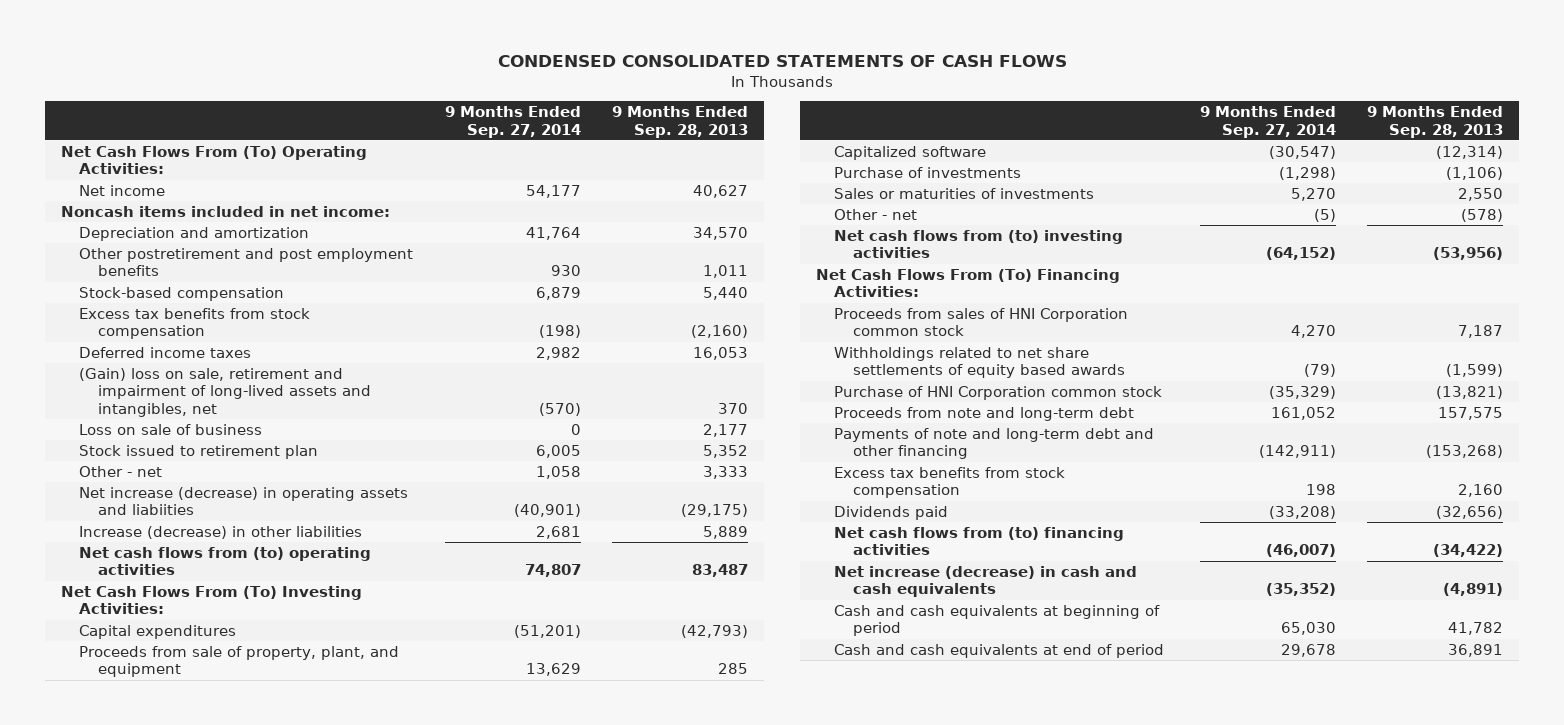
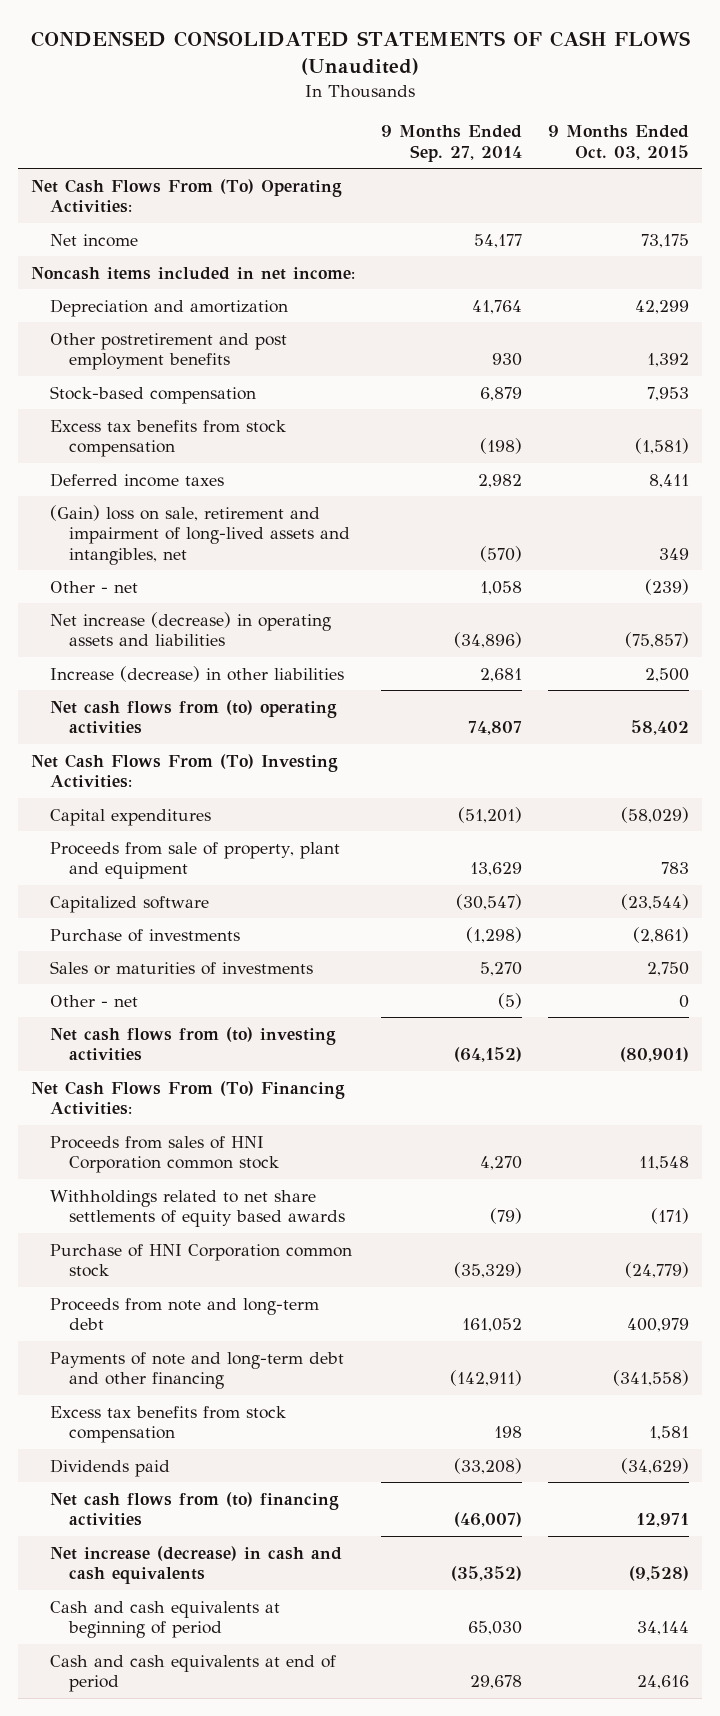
- CONDENSED CONSOLIDATED STATEMENTS OF CASH FLOWS
+ CONDENSED CONSOLIDATED STATEMENTS OF CASH FLOWS (Unaudited)
- | 9 Months Ended Sep. 27, 2014 | 9 Months Ended Sep. 28, 2013
+ | 9 Months Ended Sep. 27, 2014 | 9 Months Ended Oct. 03, 2015
- Loss on sale of business | 0 | 2,177
- Stock issued to retirement plan | 6,005 | 5,352
- Net increase (decrease) in operating assets and liabiities | (40,901) | (29,175)
+ Net increase (decrease) in operating assets and liabilities | (34,896) | (75,857)
- Proceeds from sale of property, plant, and equipment | 13,629 | 285
+ Proceeds from sale of property, plant and equipment | 13,629 | 783

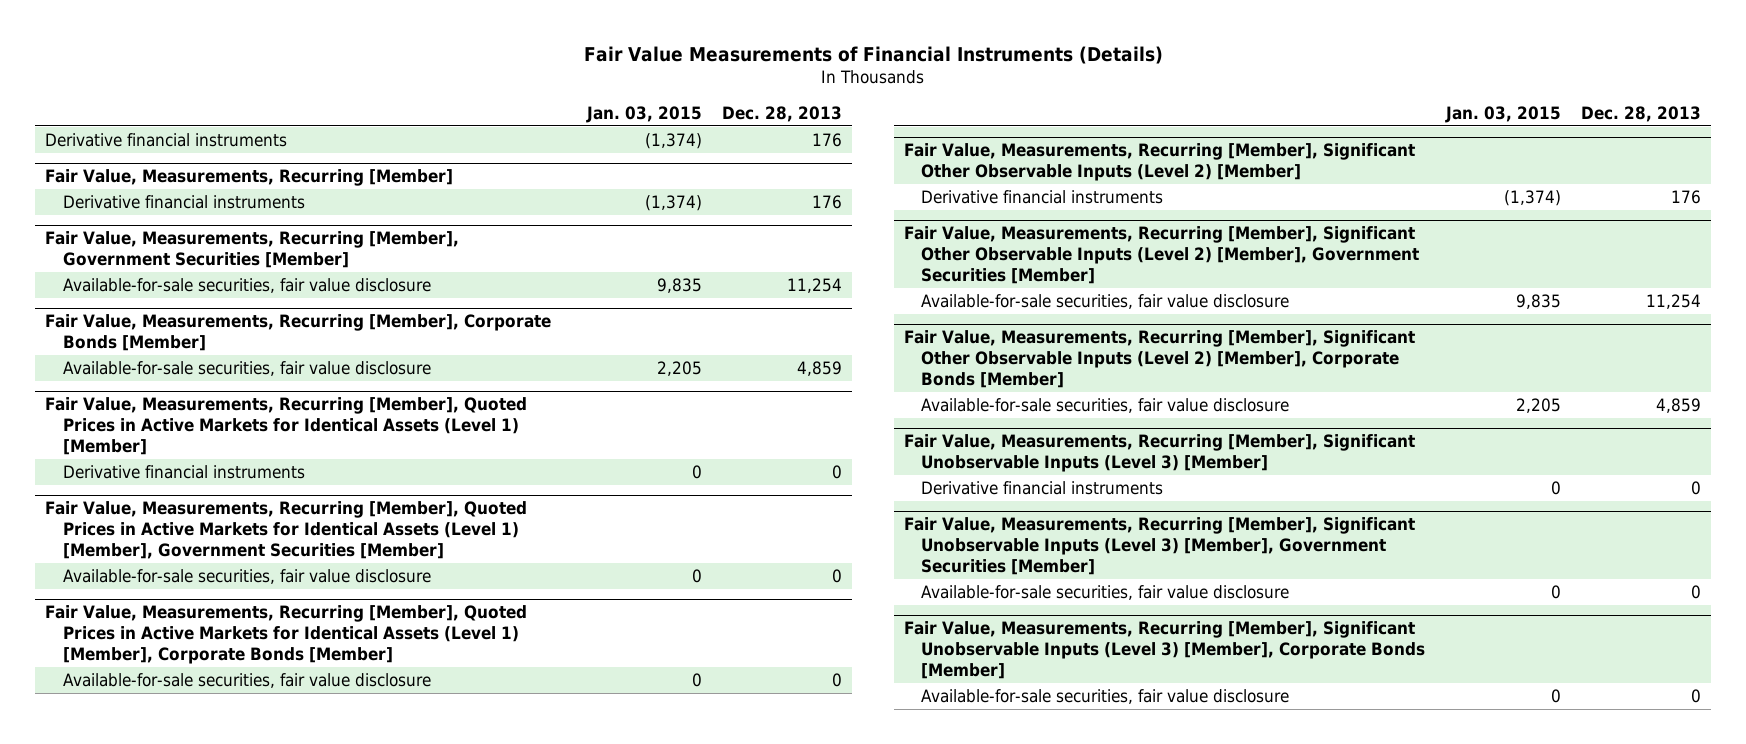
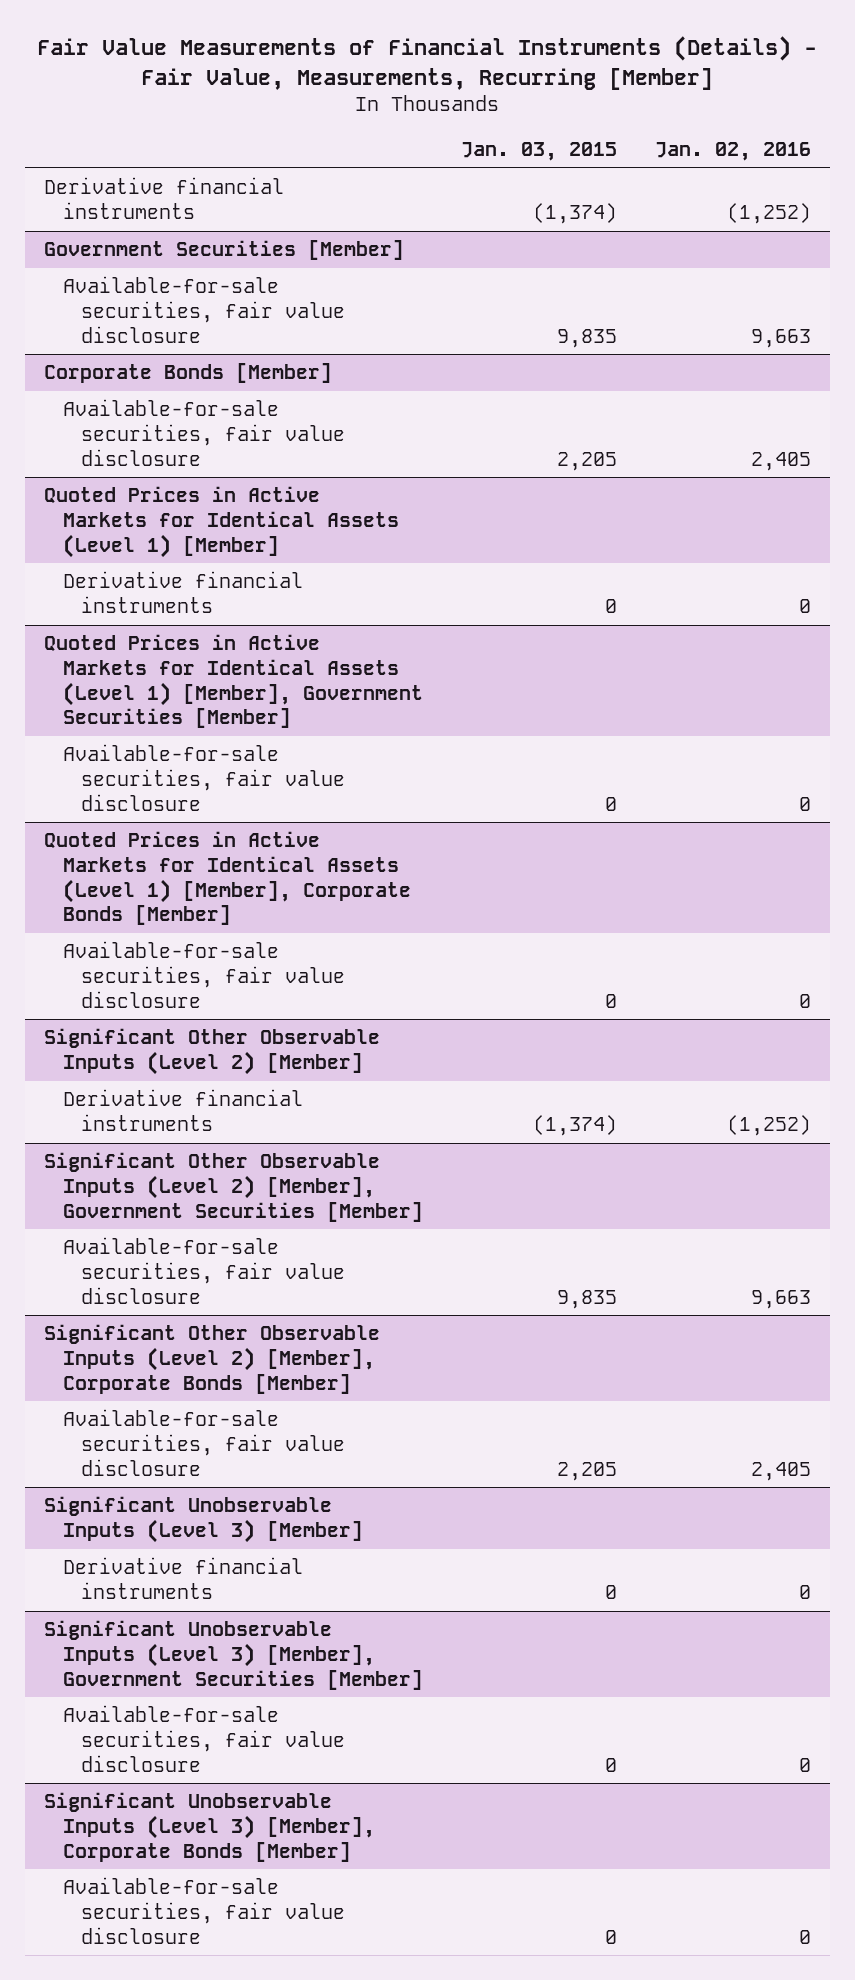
- Fair Value Measurements of Financial Instruments (Details)
+ Fair Value Measurements of Financial Instruments (Details) - Fair Value, Measurements, Recurring [Member]
- | Jan. 03, 2015 | Dec. 28, 2013
+ | Jan. 03, 2015 | Jan. 02, 2016
- Fair Value, Measurements, Recurring [Member]
- Derivative financial instruments | (1,374) | 176
- Fair Value, Measurements, Recurring [Member], Government Securities [Member]
+ Government Securities [Member]
- Fair Value, Measurements, Recurring [Member], Corporate Bonds [Member]
+ Corporate Bonds [Member]
- Fair Value, Measurements, Recurring [Member], Quoted Prices in Active Markets for Identical Assets (Level 1) [Member]
+ Quoted Prices in Active Markets for Identical Assets (Level 1) [Member]
- Fair Value, Measurements, Recurring [Member], Quoted Prices in Active Markets for Identical Assets (Level 1) [Member], Government Securities [Member]
+ Quoted Prices in Active Markets for Identical Assets (Level 1) [Member], Government Securities [Member]
- Fair Value, Measurements, Recurring [Member], Quoted Prices in Active Markets for Identical Assets (Level 1) [Member], Corporate Bonds [Member]
+ Quoted Prices in Active Markets for Identical Assets (Level 1) [Member], Corporate Bonds [Member]
- Fair Value, Measurements, Recurring [Member], Significant Other Observable Inputs (Level 2) [Member]
+ Significant Other Observable Inputs (Level 2) [Member]
- Fair Value, Measurements, Recurring [Member], Significant Other Observable Inputs (Level 2) [Member], Government Securities [Member]
+ Significant Other Observable Inputs (Level 2) [Member], Government Securities [Member]
- Fair Value, Measurements, Recurring [Member], Significant Other Observable Inputs (Level 2) [Member], Corporate Bonds [Member]
+ Significant Other Observable Inputs (Level 2) [Member], Corporate Bonds [Member]
- Fair Value, Measurements, Recurring [Member], Significant Unobservable Inputs (Level 3) [Member]
+ Significant Unobservable Inputs (Level 3) [Member]
- Fair Value, Measurements, Recurring [Member], Significant Unobservable Inputs (Level 3) [Member], Government Securities [Member]
+ Significant Unobservable Inputs (Level 3) [Member], Government Securities [Member]
- Fair Value, Measurements, Recurring [Member], Significant Unobservable Inputs (Level 3) [Member], Corporate Bonds [Member]
+ Significant Unobservable Inputs (Level 3) [Member], Corporate Bonds [Member]

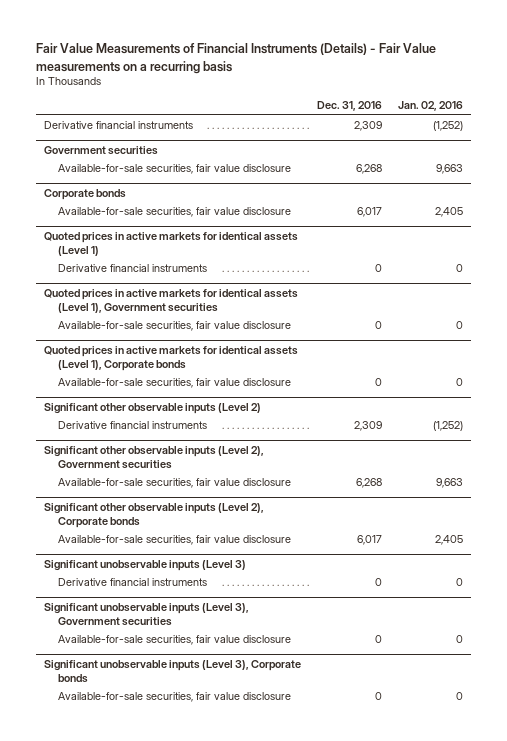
- Fair Value Measurements of Financial Instruments (Details) - Fair Value, Measurements, Recurring [Member]
+ Fair Value Measurements of Financial Instruments (Details) - Fair Value measurements on a recurring basis
- | Jan. 03, 2015 | Jan. 02, 2016
+ | Dec. 31, 2016 | Jan. 02, 2016
- Government Securities [Member]
+ Government securities
- Corporate Bonds [Member]
+ Corporate bonds
- Quoted Prices in Active Markets for Identical Assets (Level 1) [Member]
+ Quoted prices in active markets for identical assets (Level 1)
- Quoted Prices in Active Markets for Identical Assets (Level 1) [Member], Government Securities [Member]
+ Quoted prices in active markets for identical assets (Level 1), Government securities
- Quoted Prices in Active Markets for Identical Assets (Level 1) [Member], Corporate Bonds [Member]
+ Quoted prices in active markets for identical assets (Level 1), Corporate bonds
- Significant Other Observable Inputs (Level 2) [Member]
+ Significant other observable inputs (Level 2)
- Significant Other Observable Inputs (Level 2) [Member], Government Securities [Member]
+ Significant other observable inputs (Level 2), Government securities
- Significant Other Observable Inputs (Level 2) [Member], Corporate Bonds [Member]
+ Significant other observable inputs (Level 2), Corporate bonds
- Significant Unobservable Inputs (Level 3) [Member]
+ Significant unobservable inputs (Level 3)
- Significant Unobservable Inputs (Level 3) [Member], Government Securities [Member]
+ Significant unobservable inputs (Level 3), Government securities
- Significant Unobservable Inputs (Level 3) [Member], Corporate Bonds [Member]
+ Significant unobservable inputs (Level 3), Corporate bonds

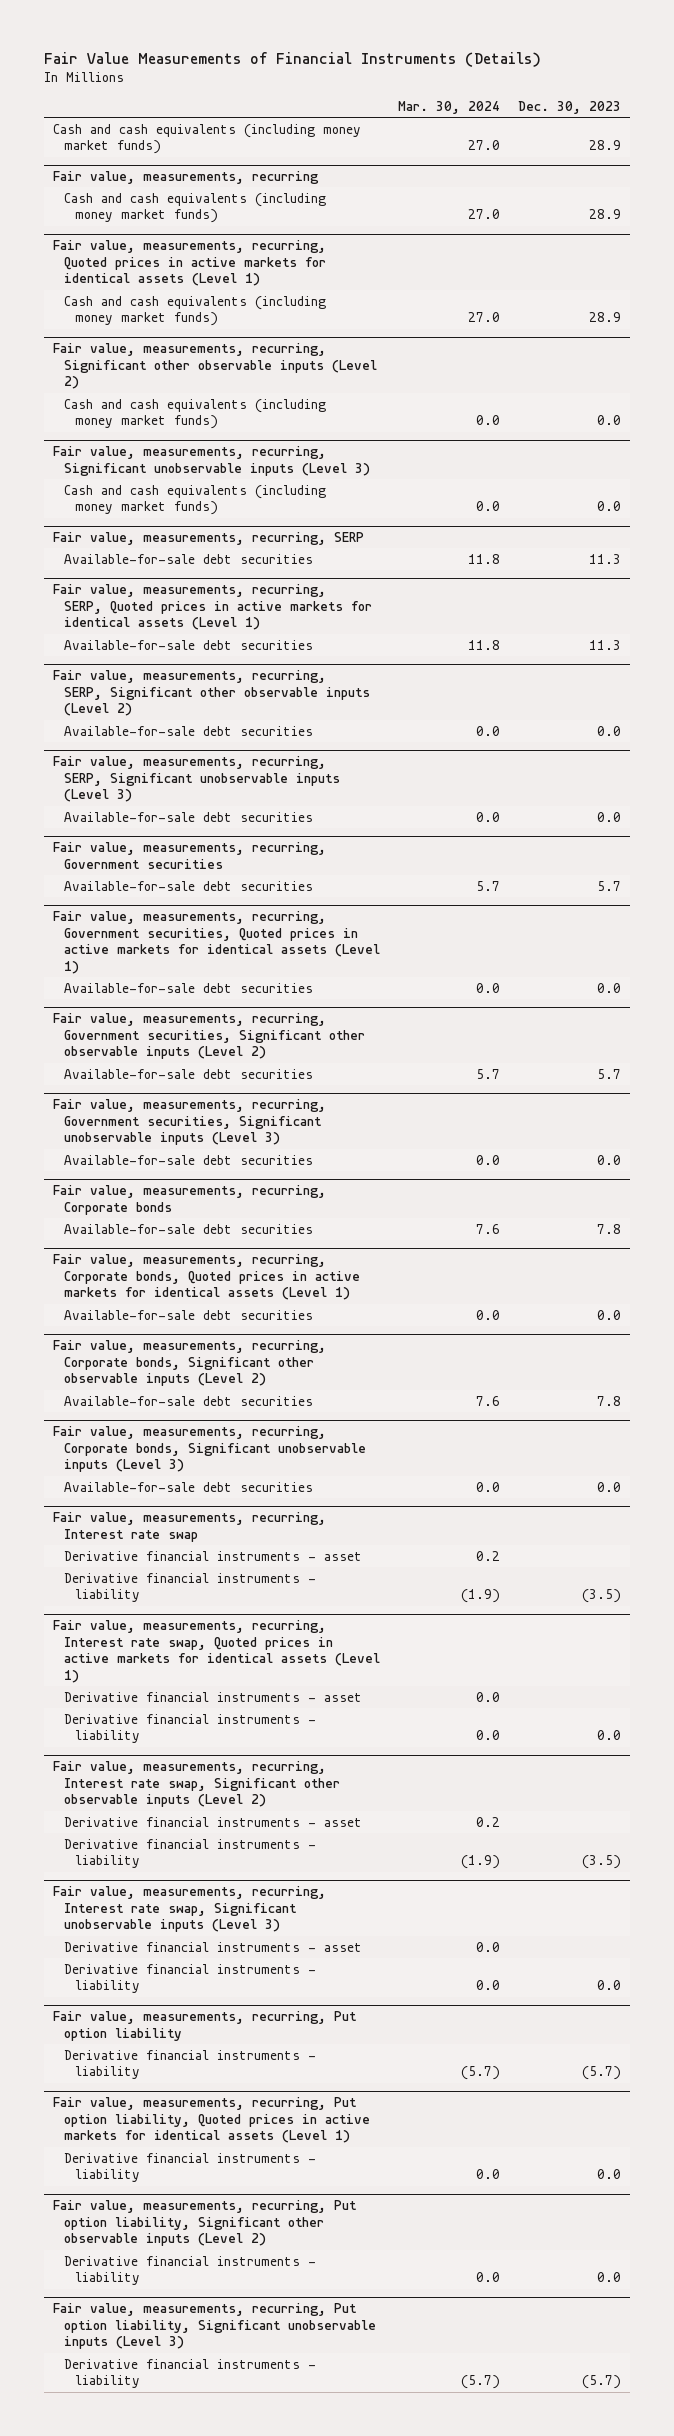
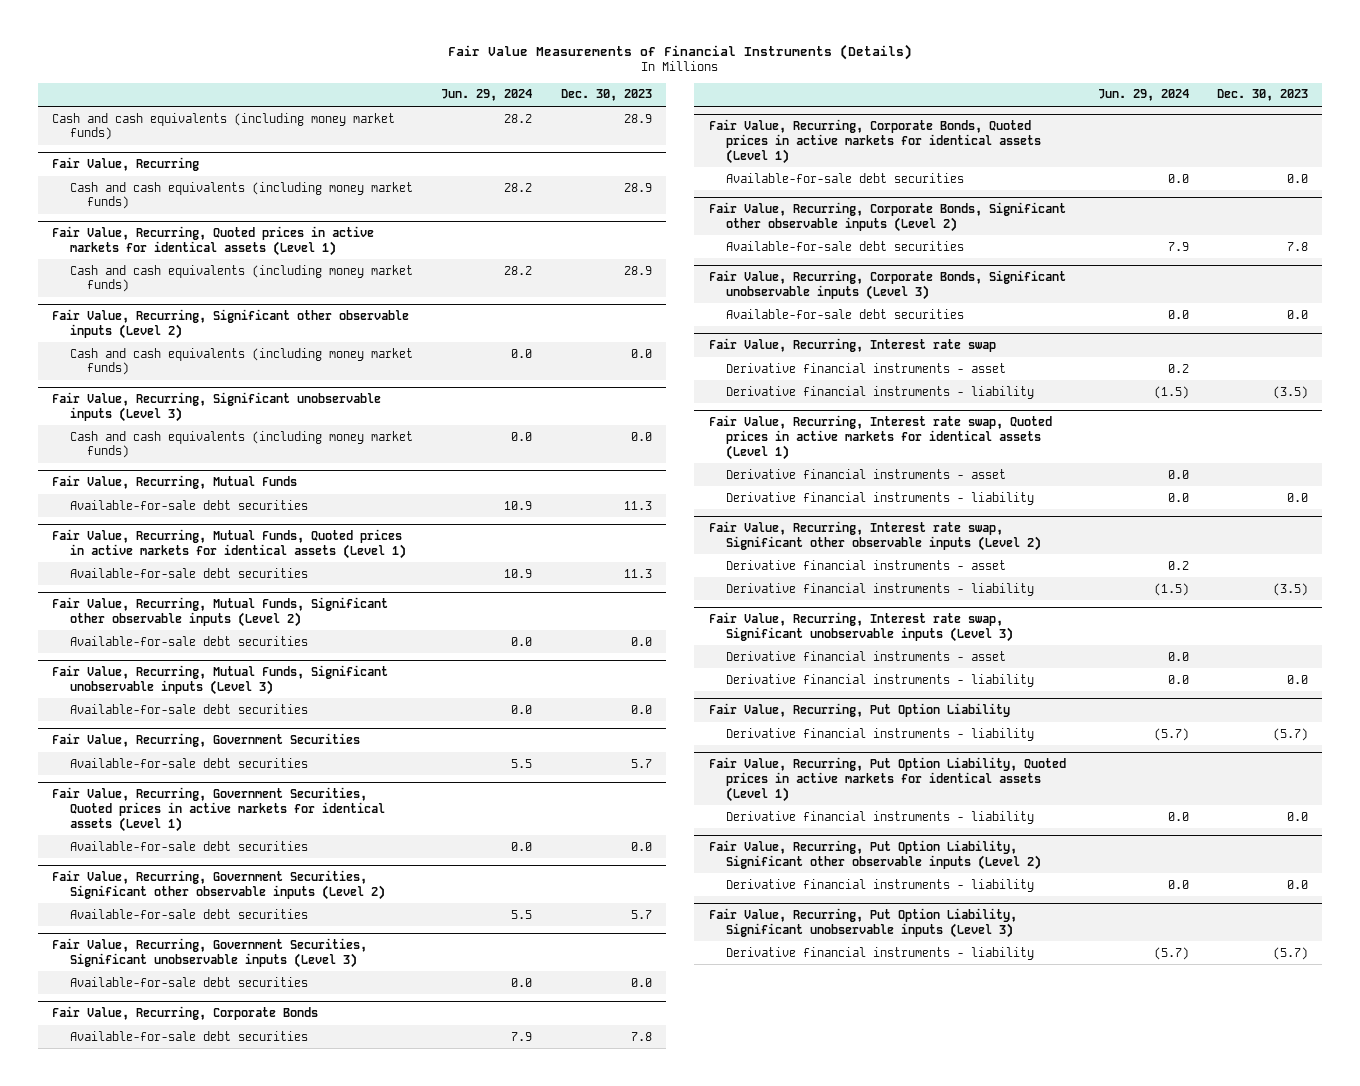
- | Mar. 30, 2024 | Dec. 30, 2023
+ | Jun. 29, 2024 | Dec. 30, 2023
- Fair value, measurements, recurring
+ Fair Value, Recurring
- Fair value, measurements, recurring, Quoted prices in active markets for identical assets (Level 1)
+ Fair Value, Recurring, Quoted prices in active markets for identical assets (Level 1)
- Fair value, measurements, recurring, Significant other observable inputs (Level 2)
+ Fair Value, Recurring, Significant other observable inputs (Level 2)
- Fair value, measurements, recurring, Significant unobservable inputs (Level 3)
+ Fair Value, Recurring, Significant unobservable inputs (Level 3)
- Fair value, measurements, recurring, SERP
+ Fair Value, Recurring, Mutual Funds
- Fair value, measurements, recurring, SERP, Quoted prices in active markets for identical assets (Level 1)
+ Fair Value, Recurring, Mutual Funds, Quoted prices in active markets for identical assets (Level 1)
- Fair value, measurements, recurring, SERP, Significant other observable inputs (Level 2)
+ Fair Value, Recurring, Mutual Funds, Significant other observable inputs (Level 2)
- Fair value, measurements, recurring, SERP, Significant unobservable inputs (Level 3)
+ Fair Value, Recurring, Mutual Funds, Significant unobservable inputs (Level 3)
- Fair value, measurements, recurring, Government securities
+ Fair Value, Recurring, Government Securities
- Fair value, measurements, recurring, Government securities, Quoted prices in active markets for identical assets (Level 1)
+ Fair Value, Recurring, Government Securities, Quoted prices in active markets for identical assets (Level 1)
- Fair value, measurements, recurring, Government securities, Significant other observable inputs (Level 2)
+ Fair Value, Recurring, Government Securities, Significant other observable inputs (Level 2)
- Fair value, measurements, recurring, Government securities, Significant unobservable inputs (Level 3)
+ Fair Value, Recurring, Government Securities, Significant unobservable inputs (Level 3)
- Fair value, measurements, recurring, Corporate bonds
+ Fair Value, Recurring, Corporate Bonds
- Fair value, measurements, recurring, Corporate bonds, Quoted prices in active markets for identical assets (Level 1)
+ Fair Value, Recurring, Corporate Bonds, Quoted prices in active markets for identical assets (Level 1)
- Fair value, measurements, recurring, Corporate bonds, Significant other observable inputs (Level 2)
+ Fair Value, Recurring, Corporate Bonds, Significant other observable inputs (Level 2)
- Fair value, measurements, recurring, Corporate bonds, Significant unobservable inputs (Level 3)
+ Fair Value, Recurring, Corporate Bonds, Significant unobservable inputs (Level 3)
- Fair value, measurements, recurring, Interest rate swap
+ Fair Value, Recurring, Interest rate swap
- Fair value, measurements, recurring, Interest rate swap, Quoted prices in active markets for identical assets (Level 1)
+ Fair Value, Recurring, Interest rate swap, Quoted prices in active markets for identical assets (Level 1)
- Fair value, measurements, recurring, Interest rate swap, Significant other observable inputs (Level 2)
+ Fair Value, Recurring, Interest rate swap, Significant other observable inputs (Level 2)
- Fair value, measurements, recurring, Interest rate swap, Significant unobservable inputs (Level 3)
+ Fair Value, Recurring, Interest rate swap, Significant unobservable inputs (Level 3)
- Fair value, measurements, recurring, Put option liability
+ Fair Value, Recurring, Put Option Liability
- Fair value, measurements, recurring, Put option liability, Quoted prices in active markets for identical assets (Level 1)
+ Fair Value, Recurring, Put Option Liability, Quoted prices in active markets for identical assets (Level 1)
- Fair value, measurements, recurring, Put option liability, Significant other observable inputs (Level 2)
+ Fair Value, Recurring, Put Option Liability, Significant other observable inputs (Level 2)
- Fair value, measurements, recurring, Put option liability, Significant unobservable inputs (Level 3)
+ Fair Value, Recurring, Put Option Liability, Significant unobservable inputs (Level 3)

